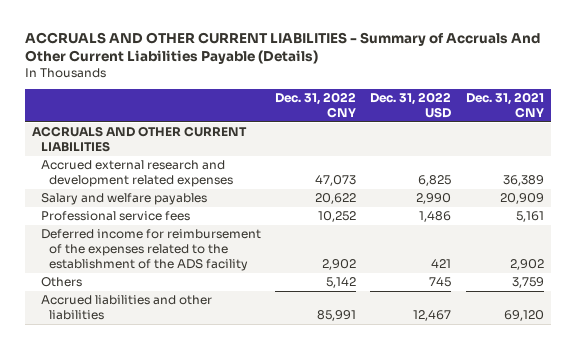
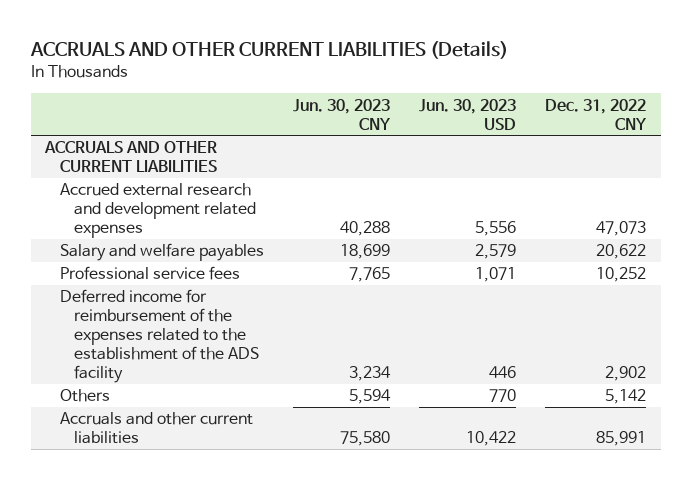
- ACCRUALS AND OTHER CURRENT LIABILITIES - Summary of Accruals And Other Current Liabilities Payable (Details)
+ ACCRUALS AND OTHER CURRENT LIABILITIES (Details)
- | Dec. 31, 2022 CNY | Dec. 31, 2022 USD | Dec. 31, 2021 CNY
+ | Jun. 30, 2023 CNY | Jun. 30, 2023 USD | Dec. 31, 2022 CNY
- Accrued liabilities and other liabilities | 85,991 | 12,467 | 69,120
+ Accruals and other current liabilities | 75,580 | 10,422 | 85,991

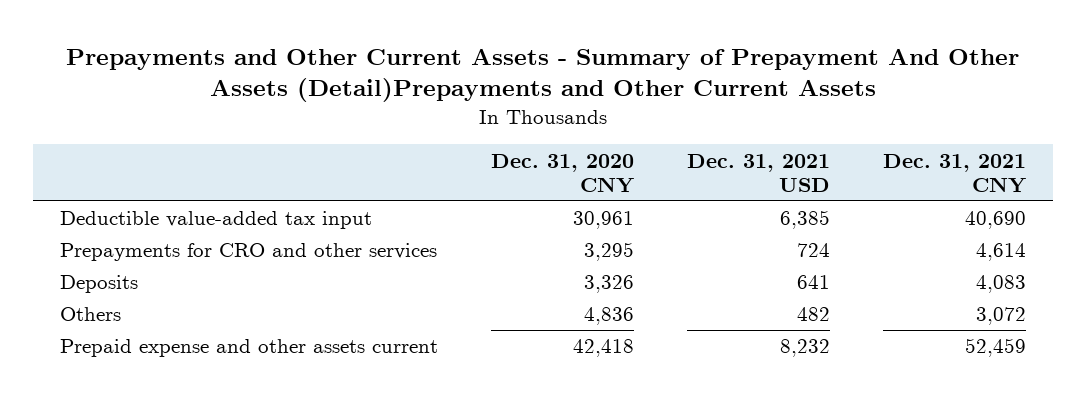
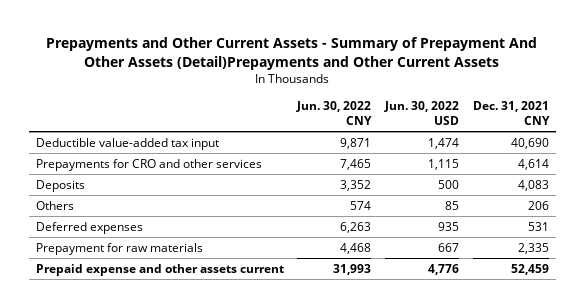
- | Dec. 31, 2020 CNY | Dec. 31, 2021 USD | Dec. 31, 2021 CNY
+ | Jun. 30, 2022 CNY | Jun. 30, 2022 USD | Dec. 31, 2021 CNY
- Others | 4,836 | 482 | 3,072
+ Others | 574 | 85 | 206
+ Deferred expenses | 6,263 | 935 | 531
+ Prepayment for raw materials | 4,468 | 667 | 2,335

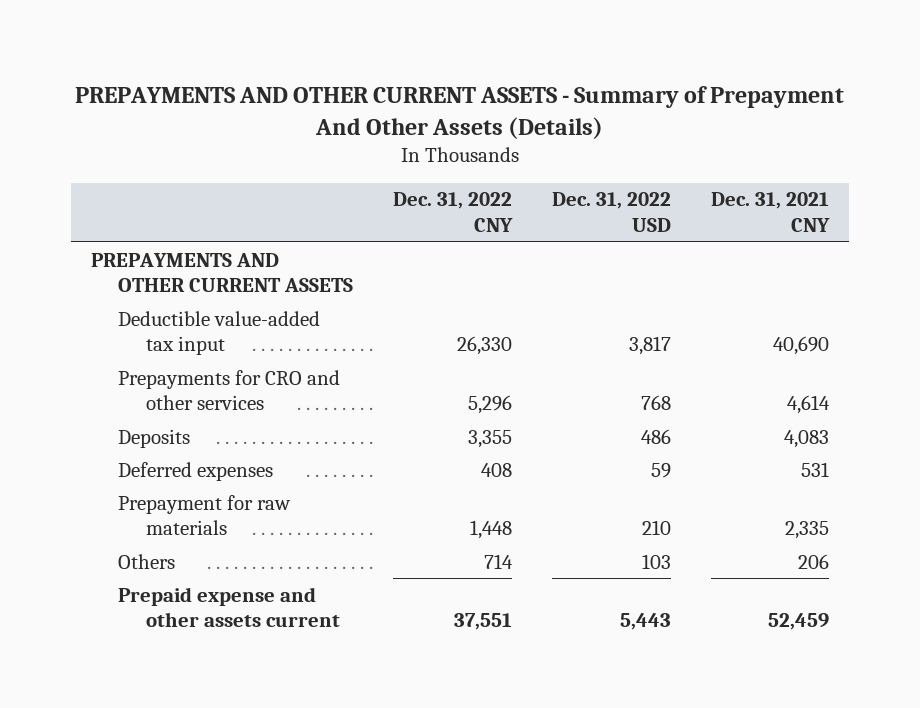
- Prepayments and Other Current Assets - Summary of Prepayment And Other Assets (Detail)Prepayments and Other Current Assets
+ PREPAYMENTS AND OTHER CURRENT ASSETS - Summary of Prepayment And Other Assets (Details)
- | Jun. 30, 2022 CNY | Jun. 30, 2022 USD | Dec. 31, 2021 CNY
+ | Dec. 31, 2022 CNY | Dec. 31, 2022 USD | Dec. 31, 2021 CNY
+ PREPAYMENTS AND OTHER CURRENT ASSETS
moved down: Others | 714 | 103 | 206

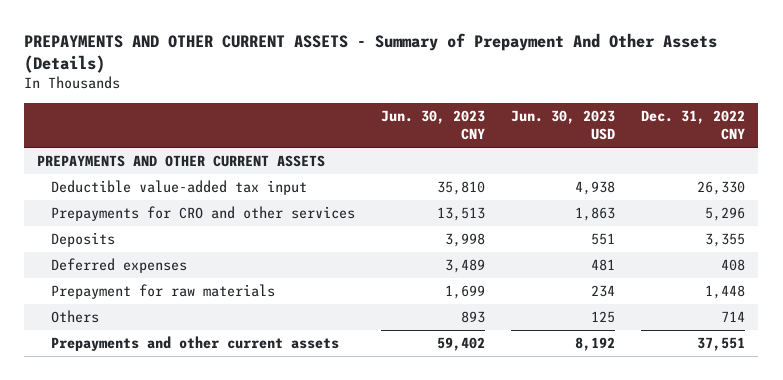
- | Dec. 31, 2022 CNY | Dec. 31, 2022 USD | Dec. 31, 2021 CNY
+ | Jun. 30, 2023 CNY | Jun. 30, 2023 USD | Dec. 31, 2022 CNY
- Prepaid expense and other assets current | 37,551 | 5,443 | 52,459
+ Prepayments and other current assets | 59,402 | 8,192 | 37,551

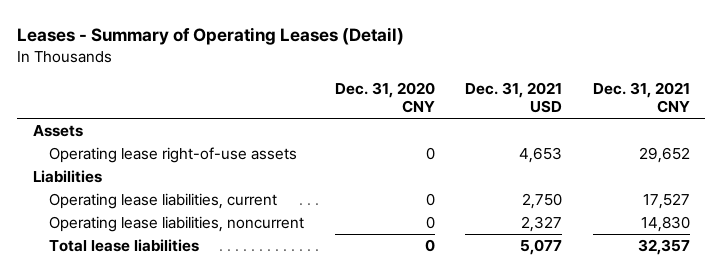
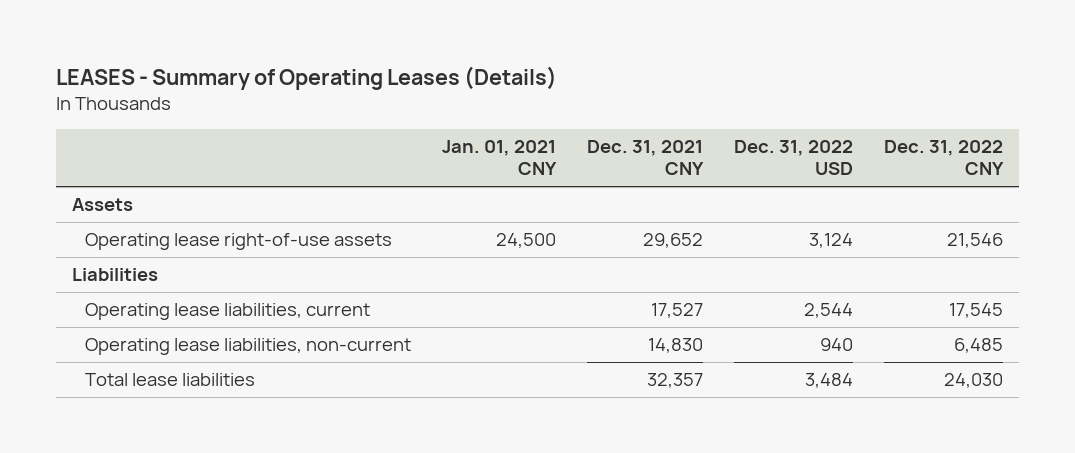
- Leases - Summary of Operating Leases (Detail)
+ LEASES - Summary of Operating Leases (Details)
- | Dec. 31, 2020 CNY | Dec. 31, 2021 USD | Dec. 31, 2021 CNY
+ | Jan. 01, 2021 CNY | Dec. 31, 2021 CNY | Dec. 31, 2022 USD | Dec. 31, 2022 CNY
- Operating lease liabilities, noncurrent | 0 | 2,327 | 14,830
+ Operating lease liabilities, non-current | | 14,830 | 940 | 6,485

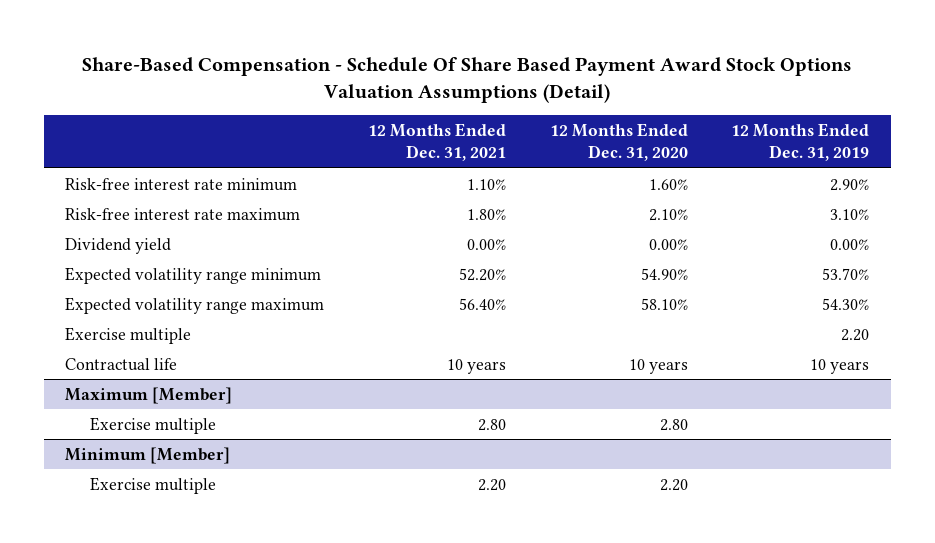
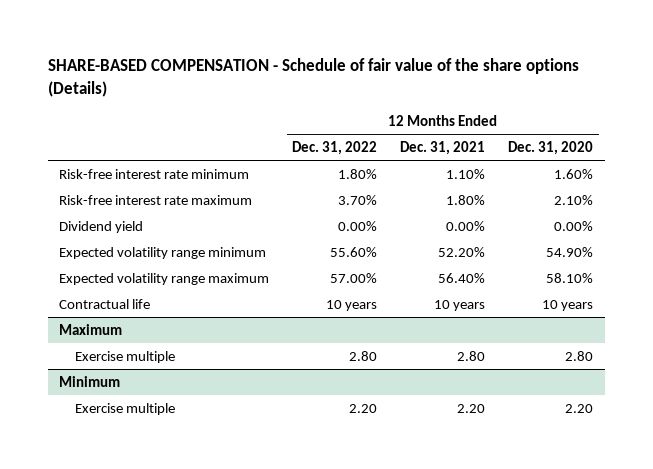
- Share-Based Compensation - Schedule Of Share Based Payment Award Stock Options Valuation Assumptions (Detail)
+ SHARE-BASED COMPENSATION - Schedule of fair value of the share options (Details)
- | 12 Months Ended Dec. 31, 2021 | 12 Months Ended Dec. 31, 2020 | 12 Months Ended Dec. 31, 2019
+ | 12 Months Ended Dec. 31, 2022 | 12 Months Ended Dec. 31, 2021 | 12 Months Ended Dec. 31, 2020
- Exercise multiple | | | 2.20
- Maximum [Member]
+ Maximum
- Minimum [Member]
+ Minimum

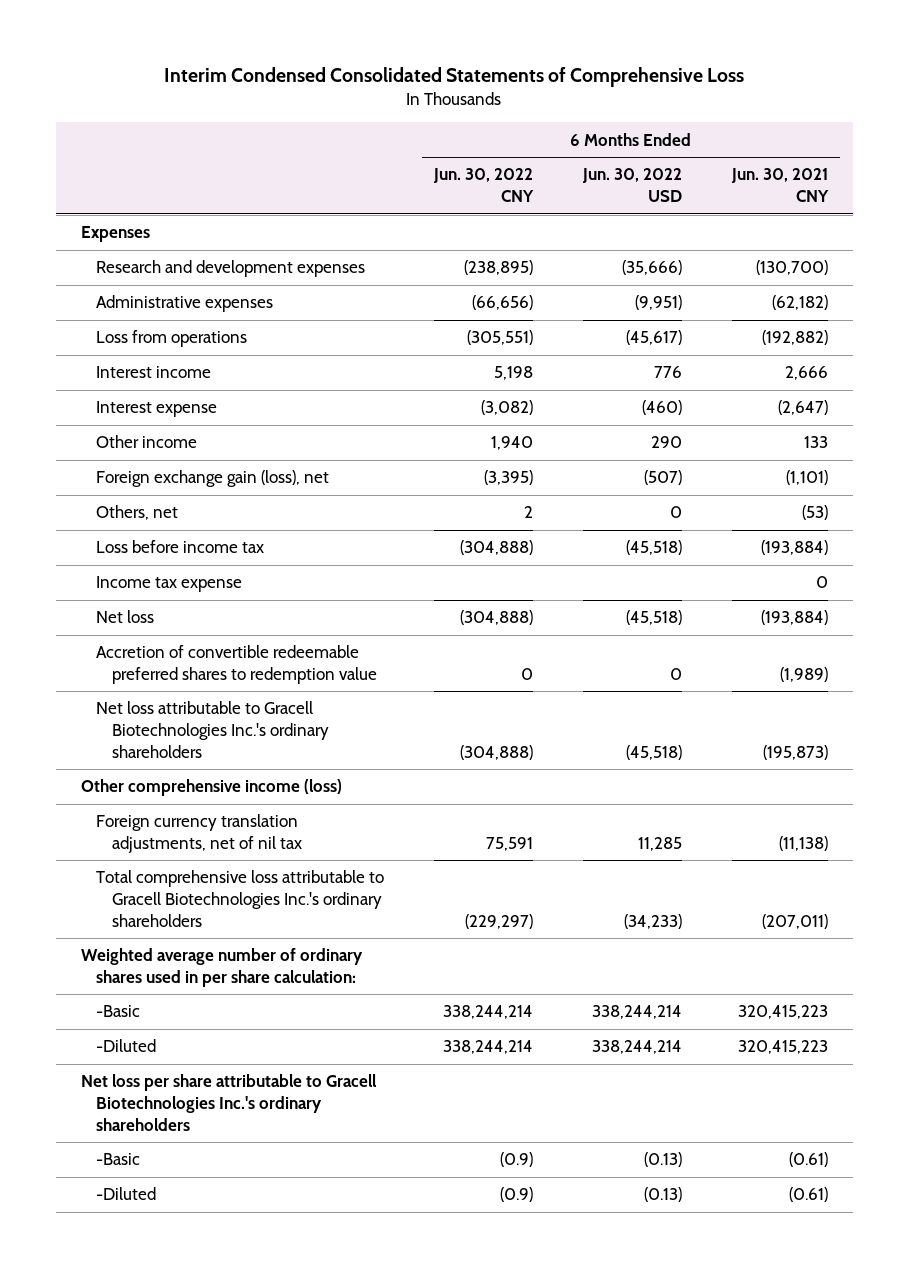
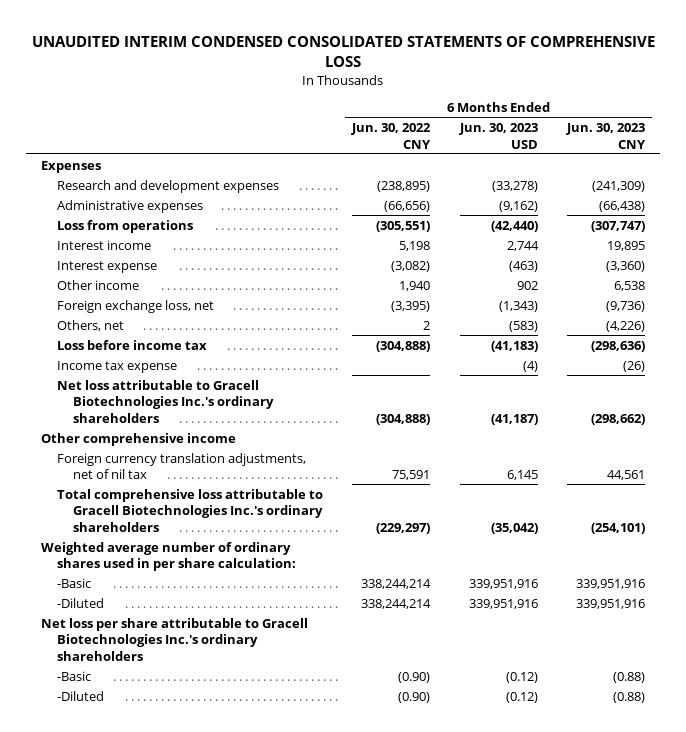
- Interim Condensed Consolidated Statements of Comprehensive Loss
+ UNAUDITED INTERIM CONDENSED CONSOLIDATED STATEMENTS OF COMPREHENSIVE LOSS
- | 6 Months Ended Jun. 30, 2022 CNY | 6 Months Ended Jun. 30, 2022 USD | 6 Months Ended Jun. 30, 2021 CNY
+ | 6 Months Ended Jun. 30, 2022 CNY | 6 Months Ended Jun. 30, 2023 USD | 6 Months Ended Jun. 30, 2023 CNY
- Foreign exchange gain (loss), net | (3,395) | (507) | (1,101)
+ Foreign exchange loss, net | (3,395) | (1,343) | (9,736)
- Net loss | (304,888) | (45,518) | (193,884)
- Accretion of convertible redeemable preferred shares to redemption value | 0 | 0 | (1,989)
- Other comprehensive income (loss)
+ Other comprehensive income
- -Basic | (0.9) | (0.13) | (0.61)
- -Diluted | (0.9) | (0.13) | (0.61)
+ -Basic | (0.90) | (0.12) | (0.88)
+ -Diluted | (0.90) | (0.12) | (0.88)

